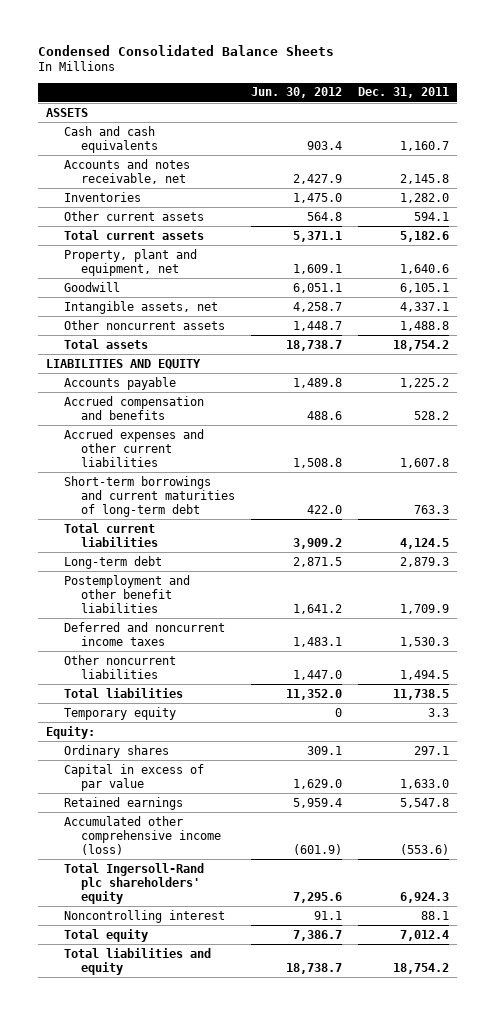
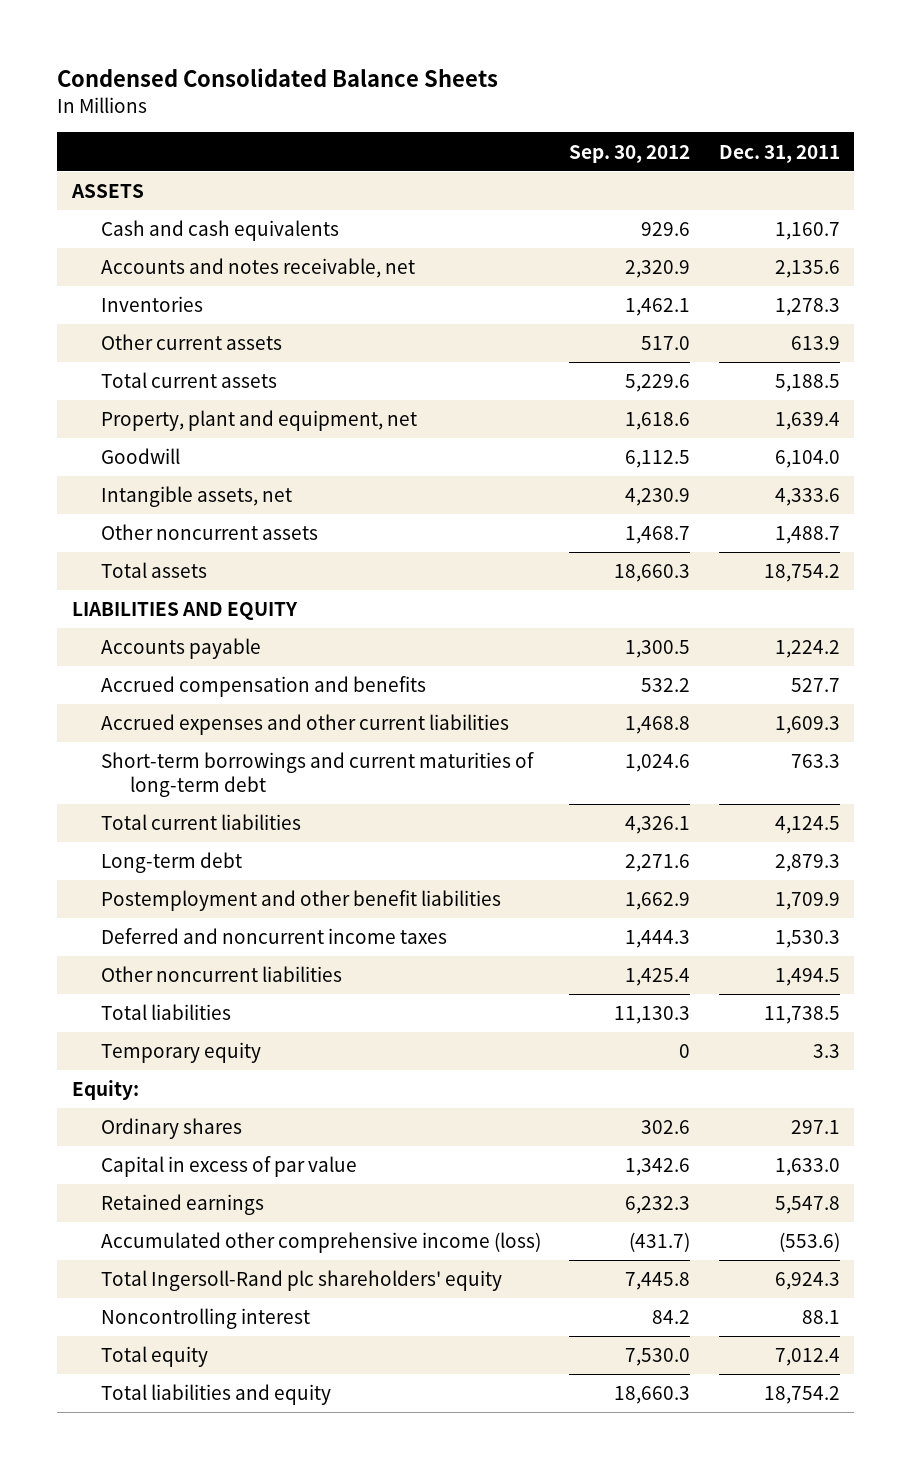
- | Jun. 30, 2012 | Dec. 31, 2011
+ | Sep. 30, 2012 | Dec. 31, 2011
- Accounts and notes receivable, net | 2,427.9 | 2,145.8
- Inventories | 1,475.0 | 1,282.0
- Other current assets | 564.8 | 594.1
- Total current assets | 5,371.1 | 5,182.6
- Property, plant and equipment, net | 1,609.1 | 1,640.6
- Goodwill | 6,051.1 | 6,105.1
- Intangible assets, net | 4,258.7 | 4,337.1
- Other noncurrent assets | 1,448.7 | 1,488.8
+ Accounts and notes receivable, net | 2,320.9 | 2,135.6
+ Inventories | 1,462.1 | 1,278.3
+ Other current assets | 517.0 | 613.9
+ Total current assets | 5,229.6 | 5,188.5
+ Property, plant and equipment, net | 1,618.6 | 1,639.4
+ Goodwill | 6,112.5 | 6,104.0
+ Intangible assets, net | 4,230.9 | 4,333.6
+ Other noncurrent assets | 1,468.7 | 1,488.7
- Accounts payable | 1,489.8 | 1,225.2
- Accrued compensation and benefits | 488.6 | 528.2
- Accrued expenses and other current liabilities | 1,508.8 | 1,607.8
+ Accounts payable | 1,300.5 | 1,224.2
+ Accrued compensation and benefits | 532.2 | 527.7
+ Accrued expenses and other current liabilities | 1,468.8 | 1,609.3

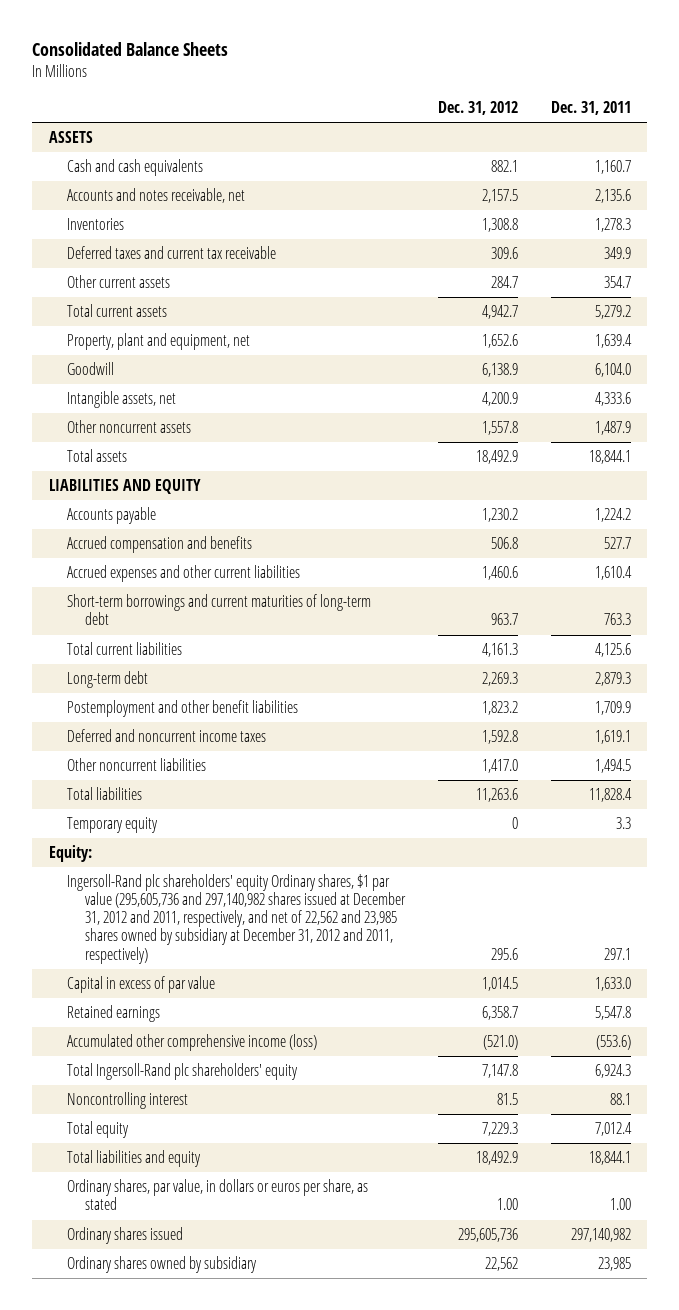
- Condensed Consolidated Balance Sheets
+ Consolidated Balance Sheets
- | Sep. 30, 2012 | Dec. 31, 2011
+ | Dec. 31, 2012 | Dec. 31, 2011
- Other current assets | 517.0 | 613.9
- Total current assets | 5,229.6 | 5,188.5
+ Deferred taxes and current tax receivable | 309.6 | 349.9
+ Other current assets | 284.7 | 354.7
+ Total current assets | 4,942.7 | 5,279.2
- Other noncurrent assets | 1,468.7 | 1,488.7
- Total assets | 18,660.3 | 18,754.2
+ Other noncurrent assets | 1,557.8 | 1,487.9
+ Total assets | 18,492.9 | 18,844.1
- Accrued expenses and other current liabilities | 1,468.8 | 1,609.3
+ Accrued expenses and other current liabilities | 1,460.6 | 1,610.4
- Total current liabilities | 4,326.1 | 4,124.5
+ Total current liabilities | 4,161.3 | 4,125.6
- Deferred and noncurrent income taxes | 1,444.3 | 1,530.3
+ Deferred and noncurrent income taxes | 1,592.8 | 1,619.1
- Total liabilities | 11,130.3 | 11,738.5
+ Total liabilities | 11,263.6 | 11,828.4
- Ordinary shares | 302.6 | 297.1
+ Ingersoll-Rand plc shareholders' equity Ordinary shares, $1 par value (295,605,736 and 297,140,982 shares issued at December 31, 2012 and 2011, respectively, and net of 22,562 and 23,985 shares owned by subsidiary at December 31, 2012 and 2011, respectively) | 295.6 | 297.1
- Total liabilities and equity | 18,660.3 | 18,754.2
+ Total liabilities and equity | 18,492.9 | 18,844.1
+ Ordinary shares, par value, in dollars or euros per share, as stated | 1.00 | 1.00
+ Ordinary shares issued | 295,605,736 | 297,140,982
+ Ordinary shares owned by subsidiary | 22,562 | 23,985

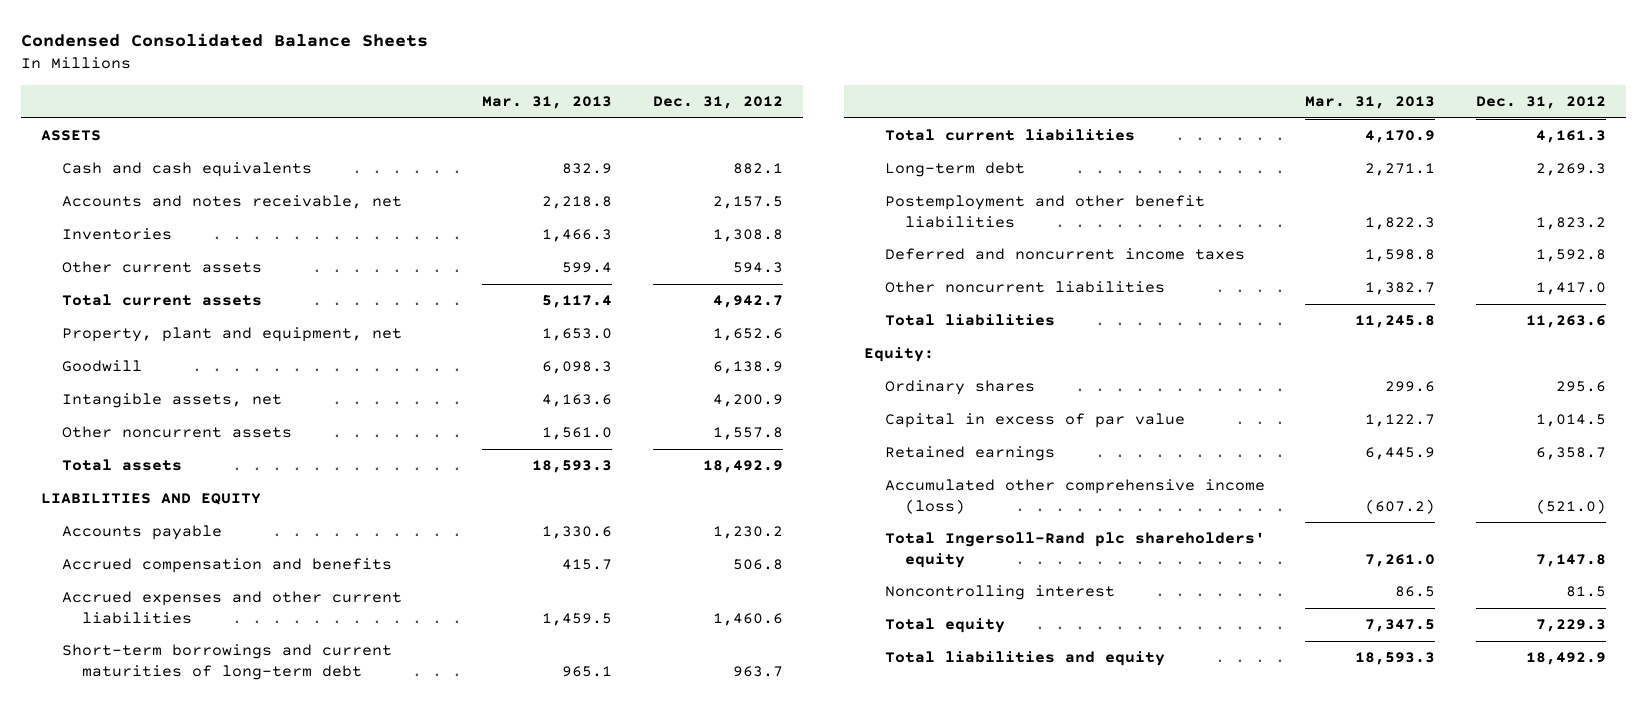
- Consolidated Balance Sheets
+ Condensed Consolidated Balance Sheets
- | Dec. 31, 2012 | Dec. 31, 2011
+ | Mar. 31, 2013 | Dec. 31, 2012
- Deferred taxes and current tax receivable | 309.6 | 349.9
- Other current assets | 284.7 | 354.7
+ Other current assets | 599.4 | 594.3
- Temporary equity | 0 | 3.3
- Ingersoll-Rand plc shareholders' equity Ordinary shares, $1 par value (295,605,736 and 297,140,982 shares issued at December 31, 2012 and 2011, respectively, and net of 22,562 and 23,985 shares owned by subsidiary at December 31, 2012 and 2011, respectively) | 295.6 | 297.1
+ Ordinary shares | 299.6 | 295.6
- Ordinary shares, par value, in dollars or euros per share, as stated | 1.00 | 1.00
- Ordinary shares issued | 295,605,736 | 297,140,982
- Ordinary shares owned by subsidiary | 22,562 | 23,985

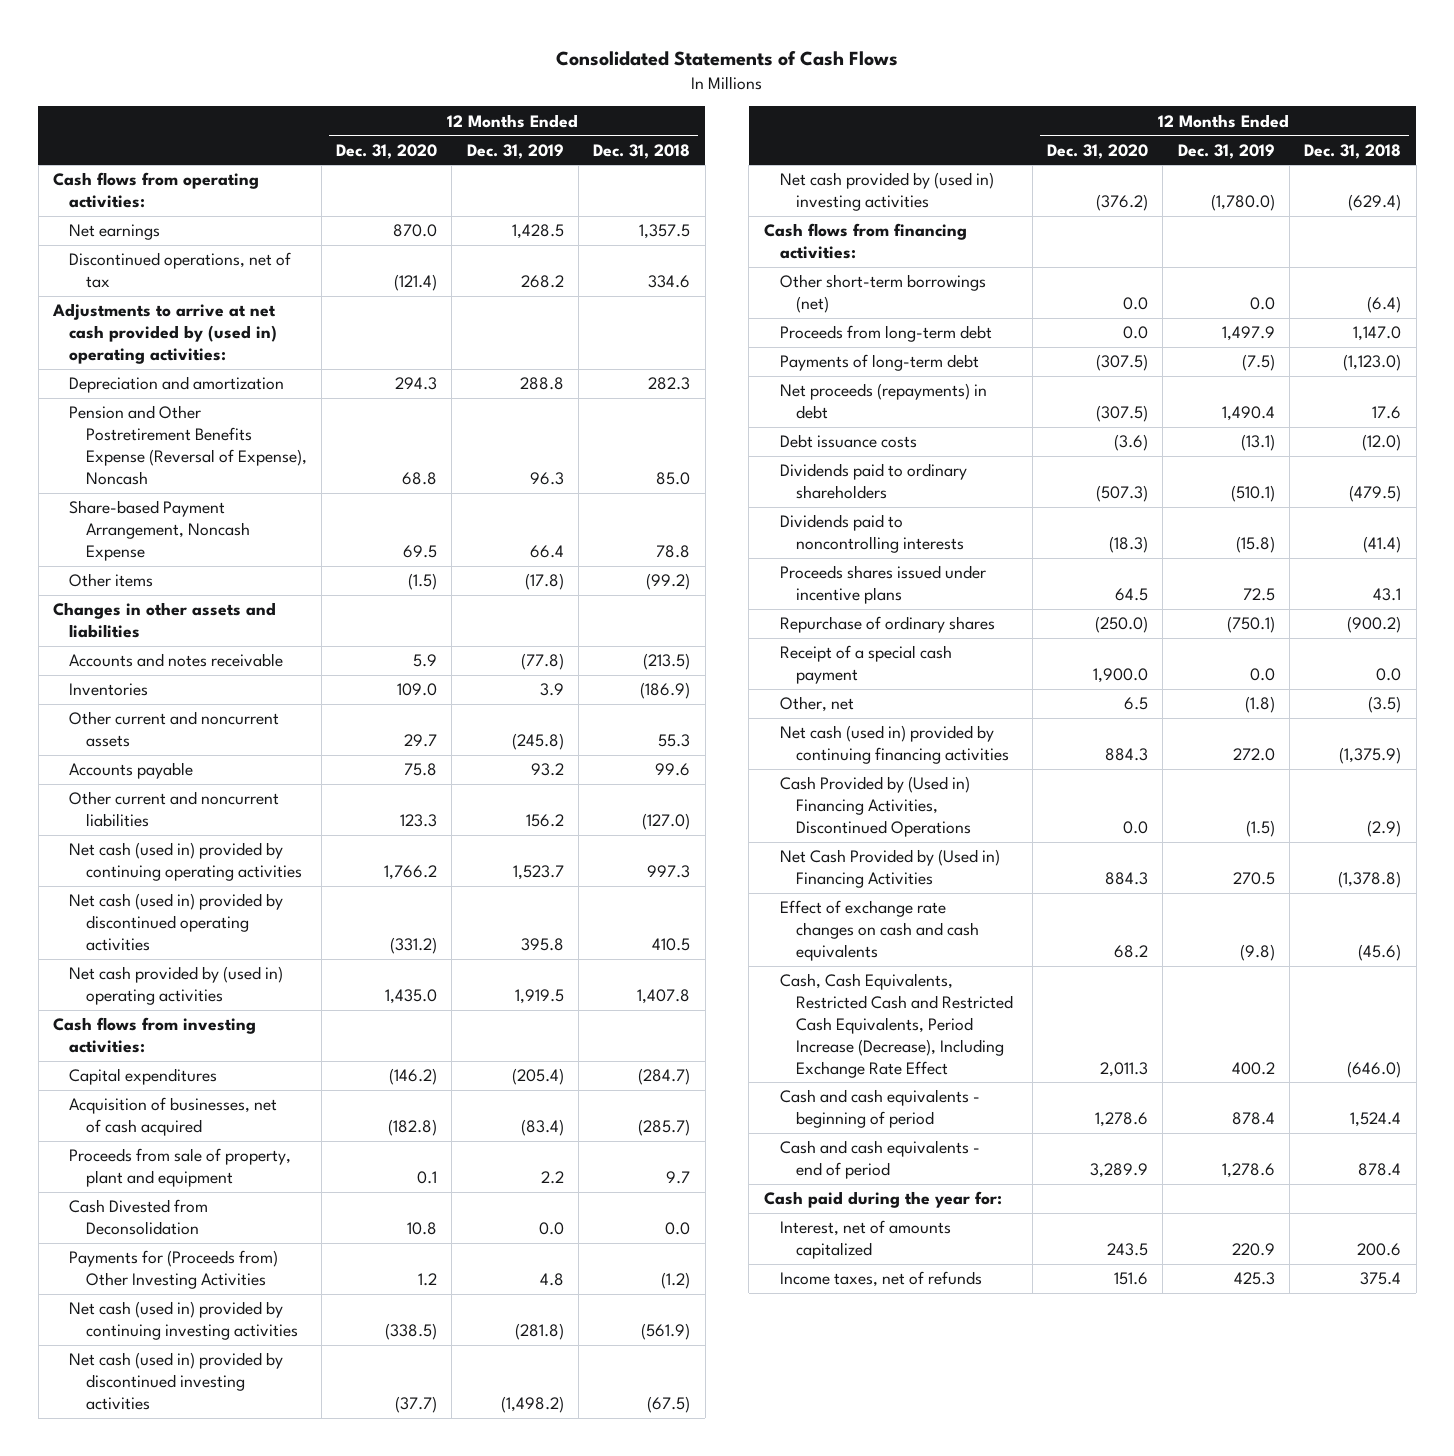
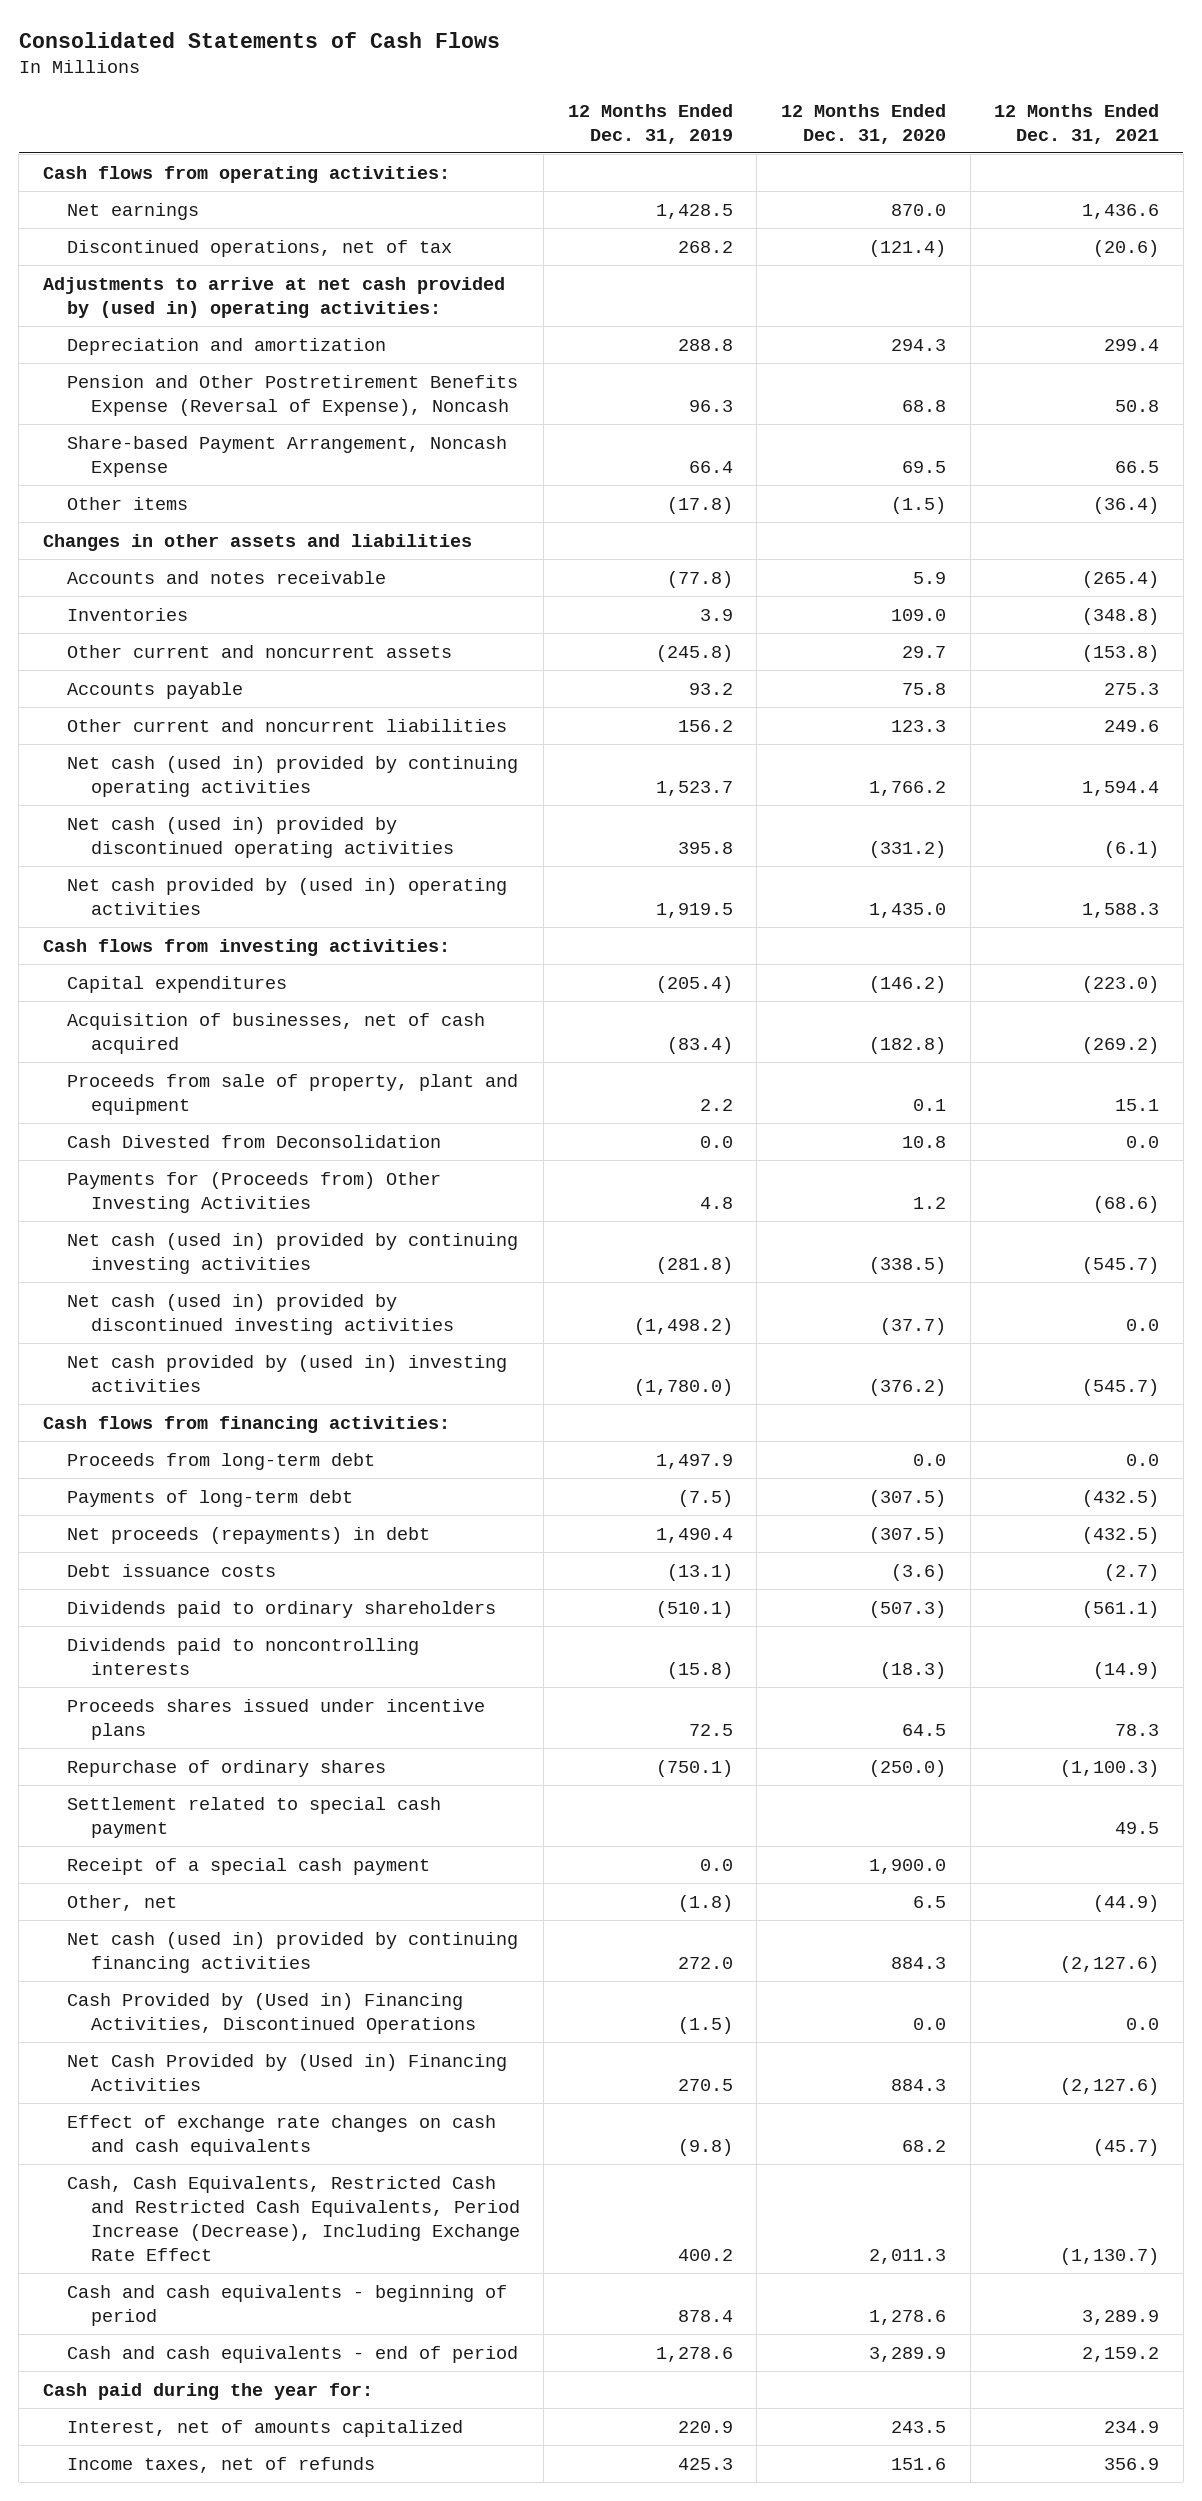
- | 12 Months Ended Dec. 31, 2020 | 12 Months Ended Dec. 31, 2019 | 12 Months Ended Dec. 31, 2018
+ | 12 Months Ended Dec. 31, 2019 | 12 Months Ended Dec. 31, 2020 | 12 Months Ended Dec. 31, 2021
- Other short-term borrowings (net) | 0.0 | 0.0 | (6.4)
+ Settlement related to special cash payment | | | 49.5

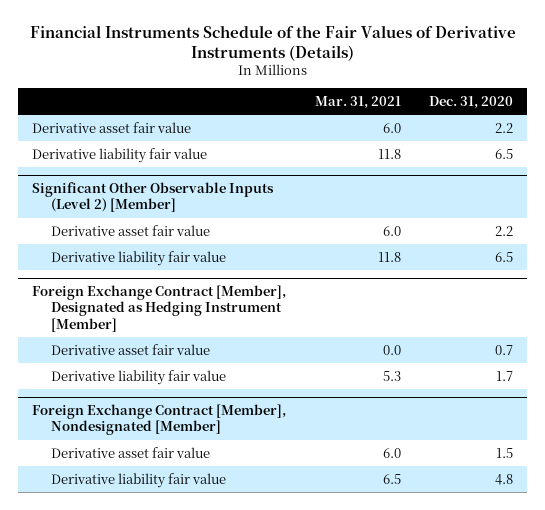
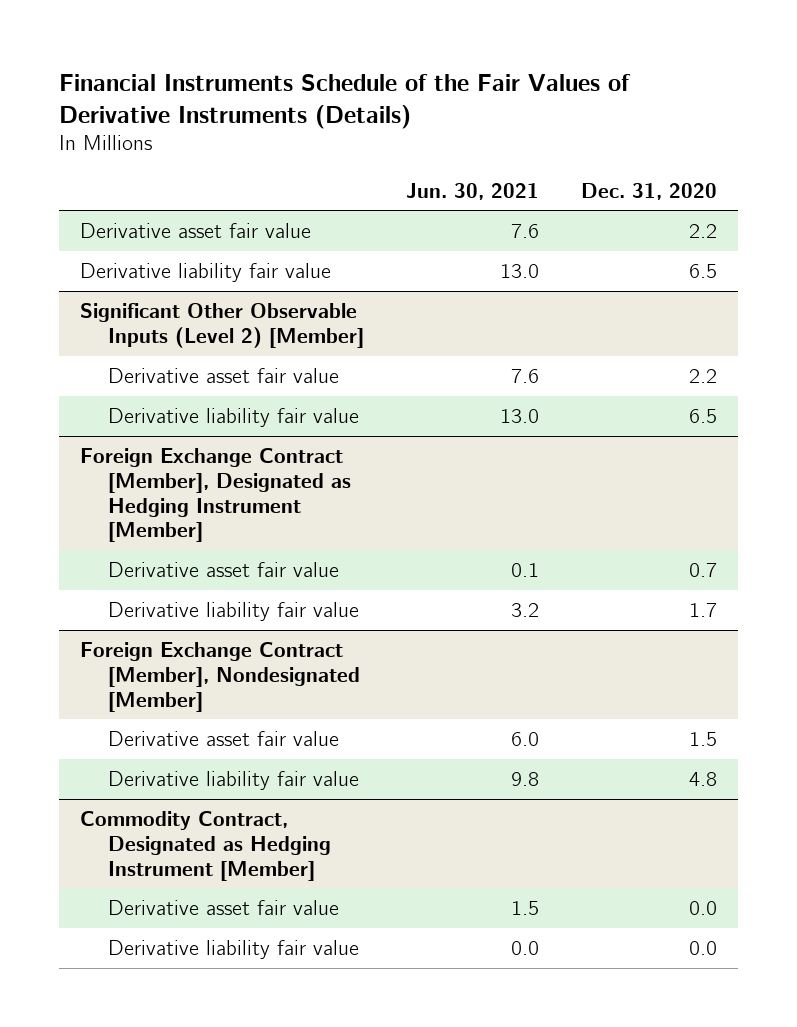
- | Mar. 31, 2021 | Dec. 31, 2020
+ | Jun. 30, 2021 | Dec. 31, 2020
+ Commodity Contract, Designated as Hedging Instrument [Member]
+ Derivative asset fair value | 1.5 | 0.0
+ Derivative liability fair value | 0.0 | 0.0

